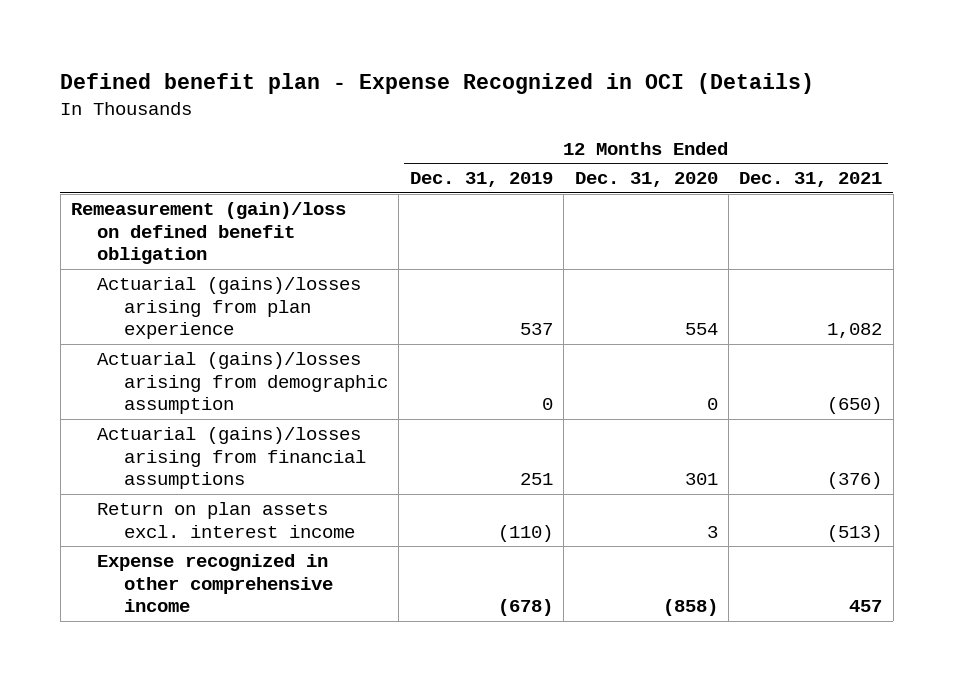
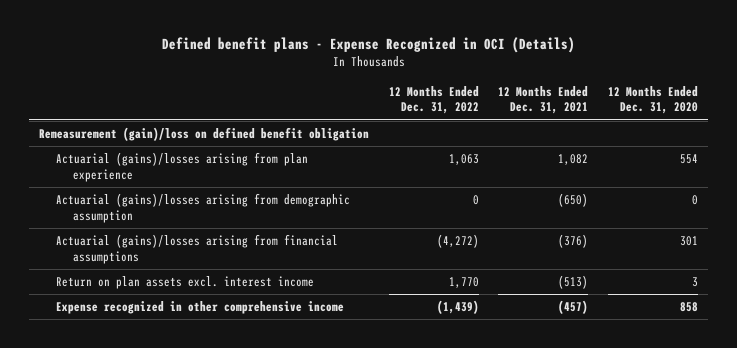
- Defined benefit plan - Expense Recognized in OCI (Details)
+ Defined benefit plans - Expense Recognized in OCI (Details)
- | 12 Months Ended Dec. 31, 2019 | 12 Months Ended Dec. 31, 2020 | 12 Months Ended Dec. 31, 2021
+ | 12 Months Ended Dec. 31, 2022 | 12 Months Ended Dec. 31, 2021 | 12 Months Ended Dec. 31, 2020
- Expense recognized in other comprehensive income | (678) | (858) | 457
+ Expense recognized in other comprehensive income | (1,439) | (457) | 858

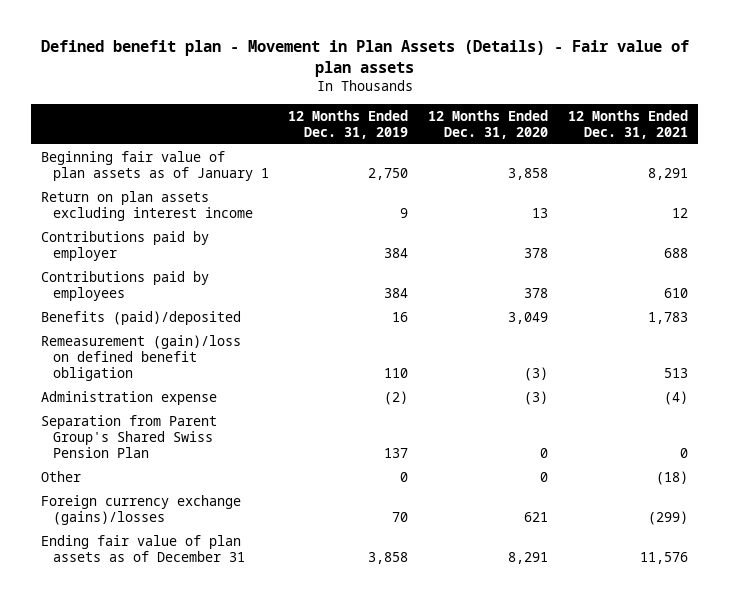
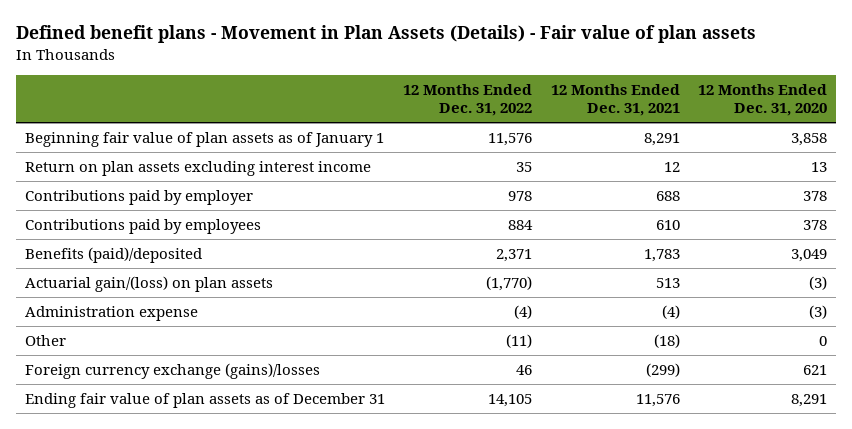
- Defined benefit plan - Movement in Plan Assets (Details) - Fair value of plan assets
+ Defined benefit plans - Movement in Plan Assets (Details) - Fair value of plan assets
- | 12 Months Ended Dec. 31, 2019 | 12 Months Ended Dec. 31, 2020 | 12 Months Ended Dec. 31, 2021
+ | 12 Months Ended Dec. 31, 2022 | 12 Months Ended Dec. 31, 2021 | 12 Months Ended Dec. 31, 2020
- Remeasurement (gain)/loss on defined benefit obligation | 110 | (3) | 513
+ Actuarial gain/(loss) on plan assets | (1,770) | 513 | (3)
- Separation from Parent Group's Shared Swiss Pension Plan | 137 | 0 | 0

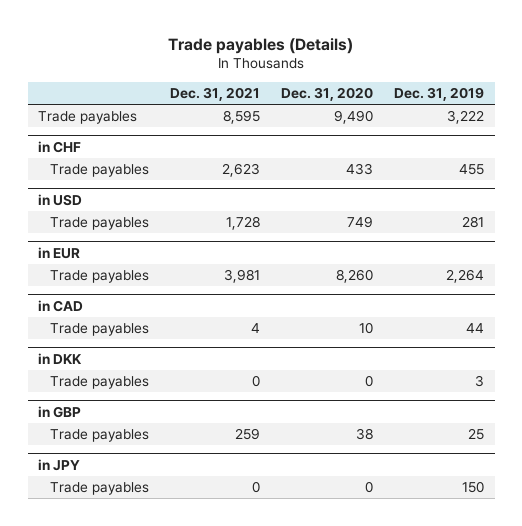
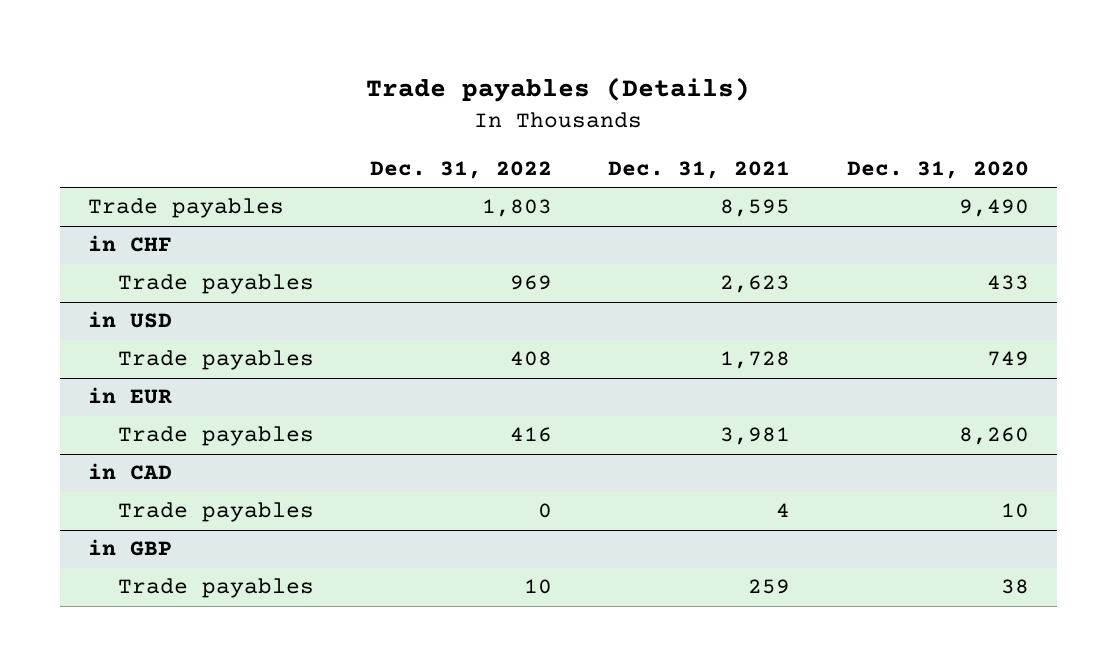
- | Dec. 31, 2021 | Dec. 31, 2020 | Dec. 31, 2019
+ | Dec. 31, 2022 | Dec. 31, 2021 | Dec. 31, 2020
- in DKK
- Trade payables | 0 | 0 | 3
- in JPY
- Trade payables | 0 | 0 | 150

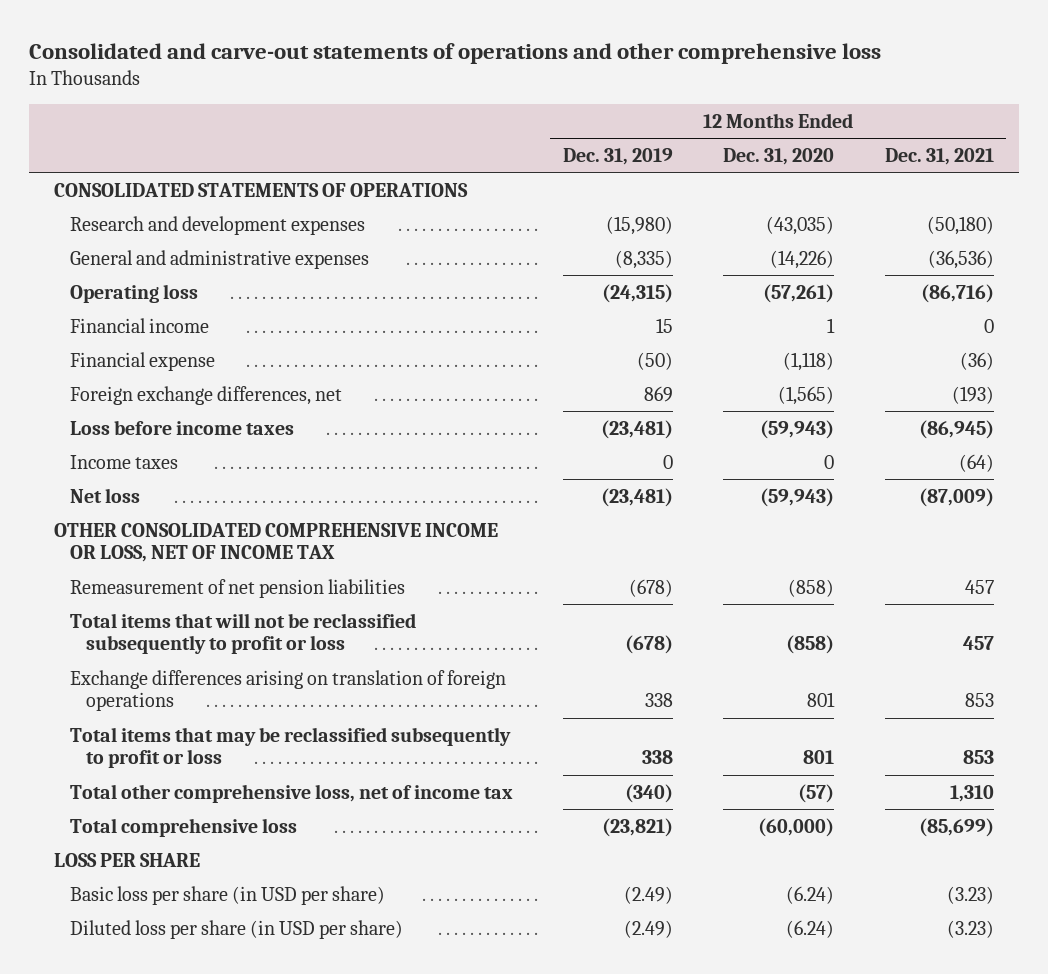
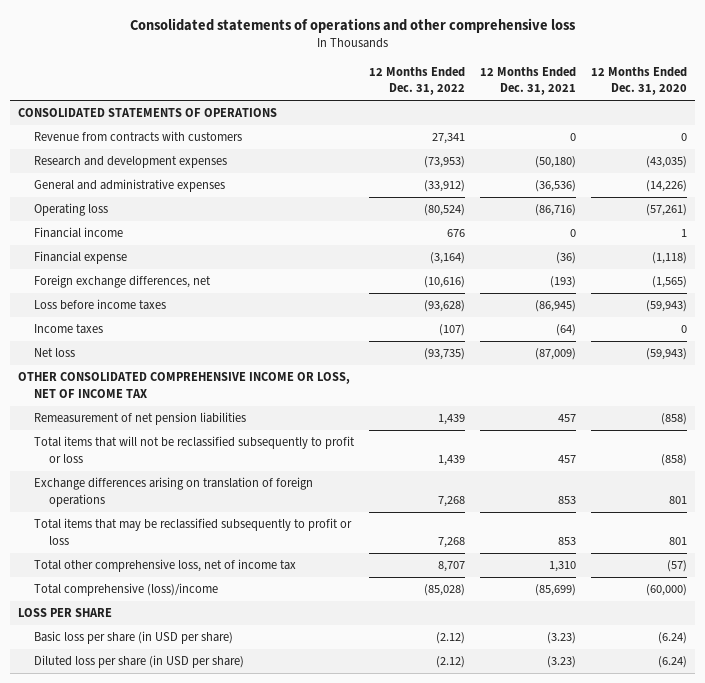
- Consolidated and carve-out statements of operations and other comprehensive loss
+ Consolidated statements of operations and other comprehensive loss
- | 12 Months Ended Dec. 31, 2019 | 12 Months Ended Dec. 31, 2020 | 12 Months Ended Dec. 31, 2021
+ | 12 Months Ended Dec. 31, 2022 | 12 Months Ended Dec. 31, 2021 | 12 Months Ended Dec. 31, 2020
+ Revenue from contracts with customers | 27,341 | 0 | 0
- Total comprehensive loss | (23,821) | (60,000) | (85,699)
+ Total comprehensive (loss)/income | (85,028) | (85,699) | (60,000)

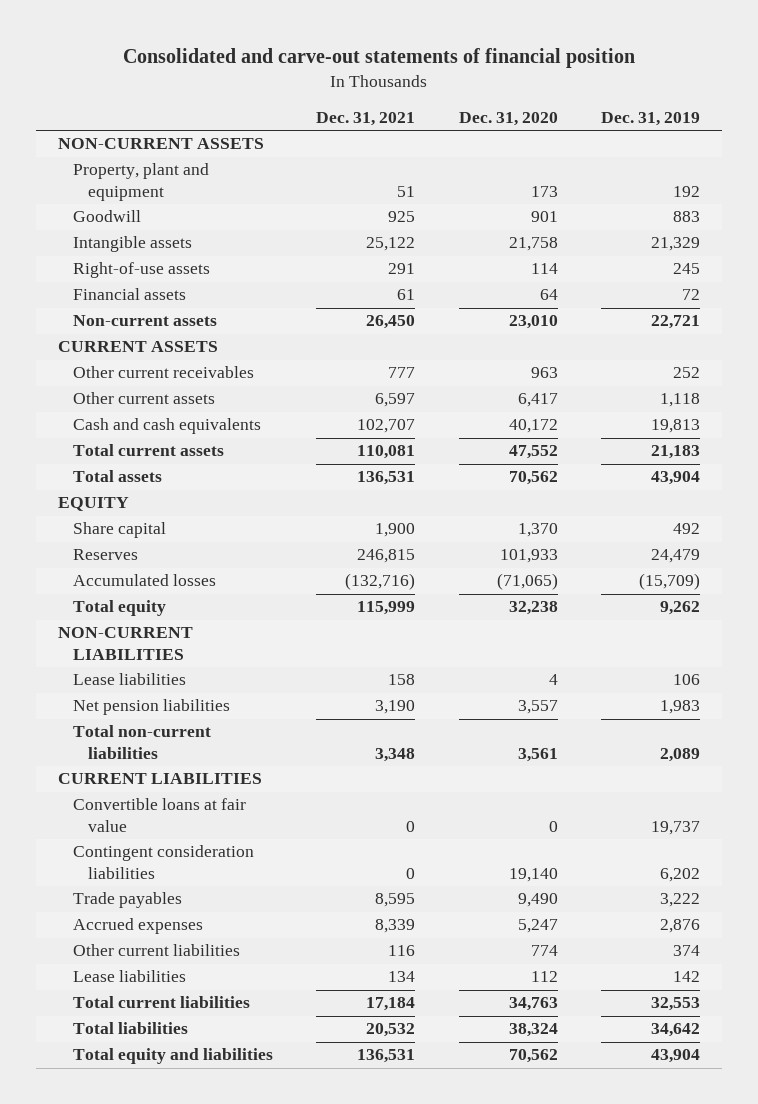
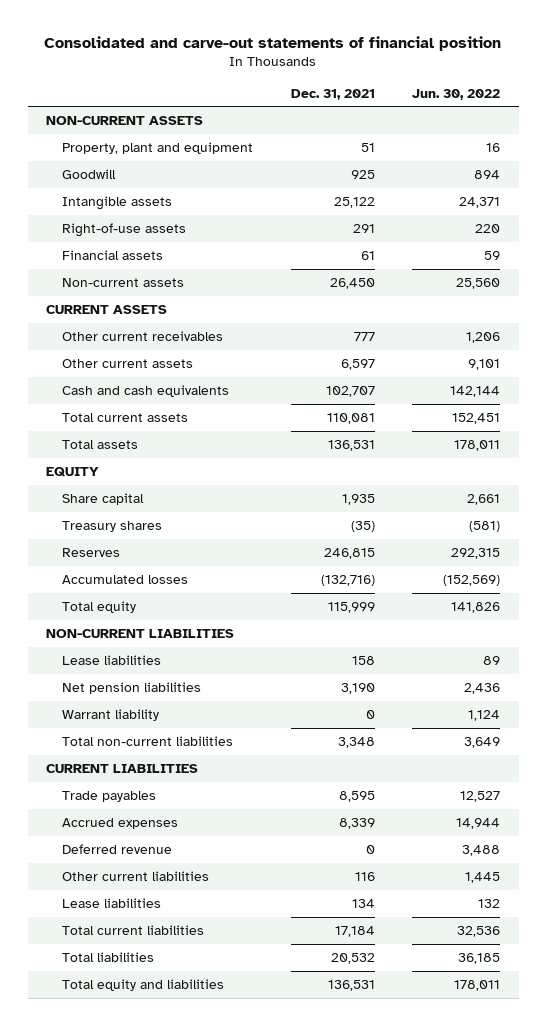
- | Dec. 31, 2021 | Dec. 31, 2020 | Dec. 31, 2019
+ | Dec. 31, 2021 | Jun. 30, 2022
- Share capital | 1,900 | 1,370 | 492
+ Share capital | 1,935 | 2,661
+ Treasury shares | (35) | (581)
+ Warrant liability | 0 | 1,124
- Convertible loans at fair value | 0 | 0 | 19,737
- Contingent consideration liabilities | 0 | 19,140 | 6,202
+ Deferred revenue | 0 | 3,488

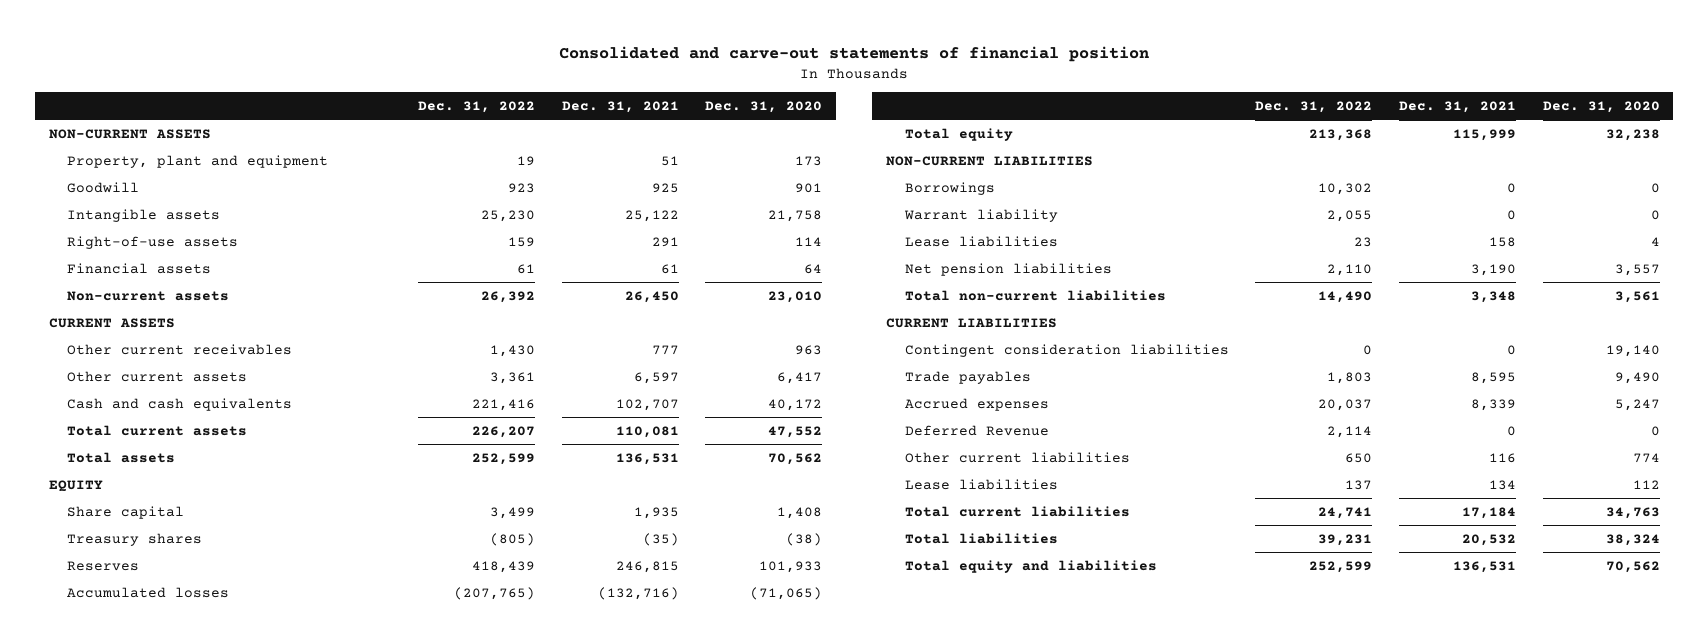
- | Dec. 31, 2021 | Jun. 30, 2022
+ | Dec. 31, 2022 | Dec. 31, 2021 | Dec. 31, 2020
+ Borrowings | 10,302 | 0 | 0
moved up: Warrant liability | 2,055 | 0 | 0
+ Contingent consideration liabilities | 0 | 0 | 19,140
- Deferred revenue | 0 | 3,488
+ Deferred Revenue | 2,114 | 0 | 0

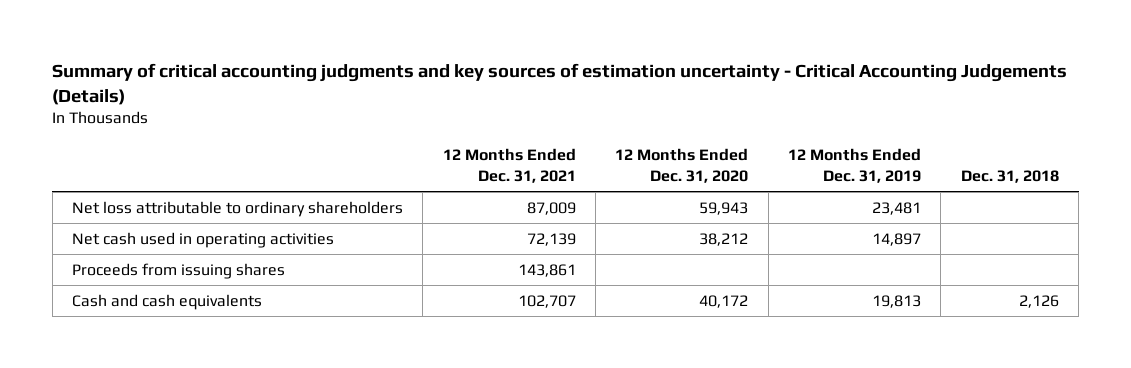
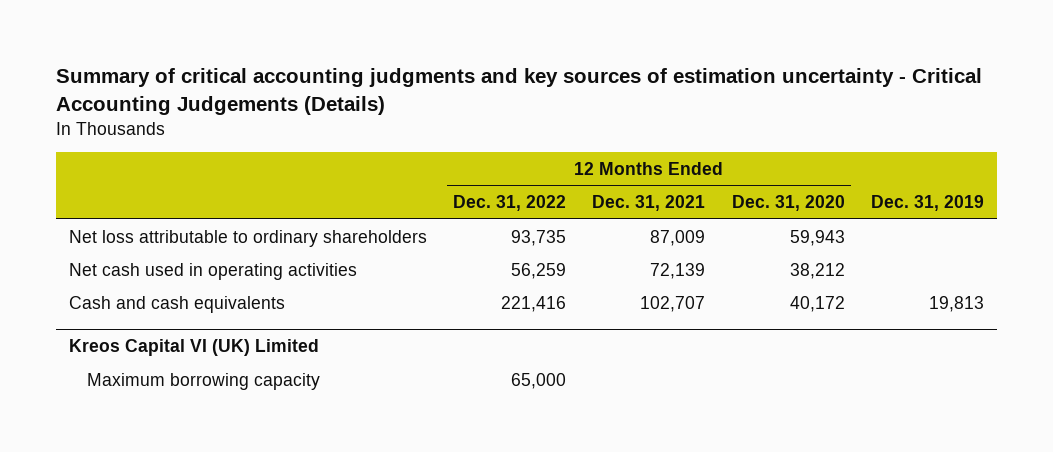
- | 12 Months Ended Dec. 31, 2021 | 12 Months Ended Dec. 31, 2020 | 12 Months Ended Dec. 31, 2019 | Dec. 31, 2018
+ | 12 Months Ended Dec. 31, 2022 | 12 Months Ended Dec. 31, 2021 | 12 Months Ended Dec. 31, 2020 | Dec. 31, 2019
- Proceeds from issuing shares | 143,861 | | |
+ Kreos Capital VI (UK) Limited
+ Maximum borrowing capacity | 65,000 | | |

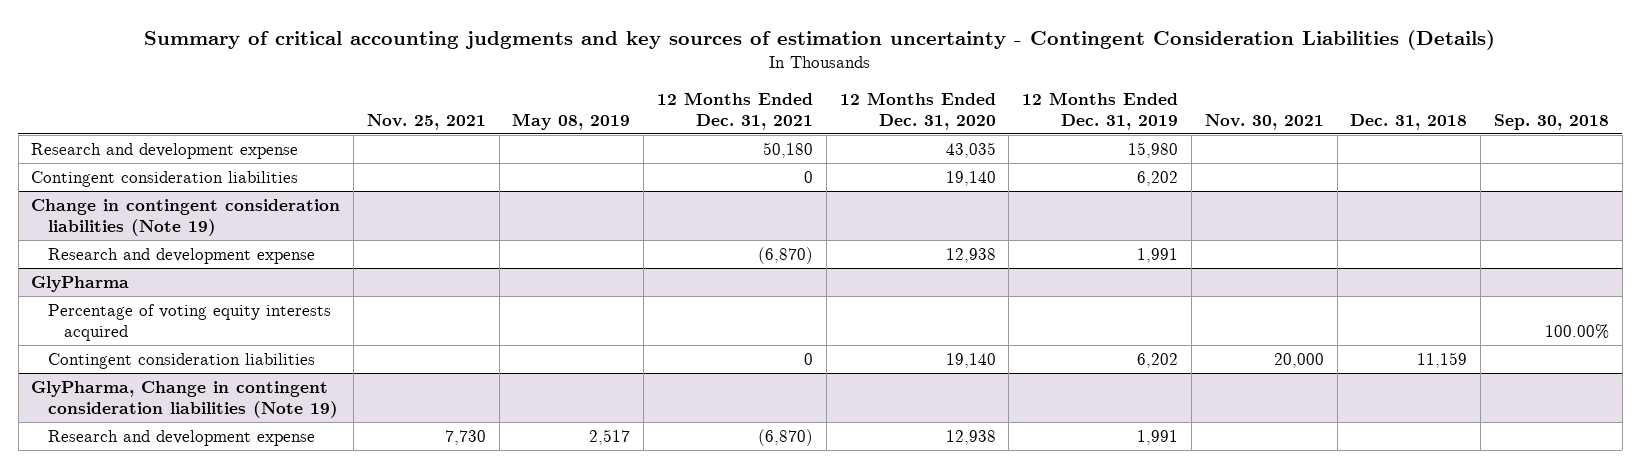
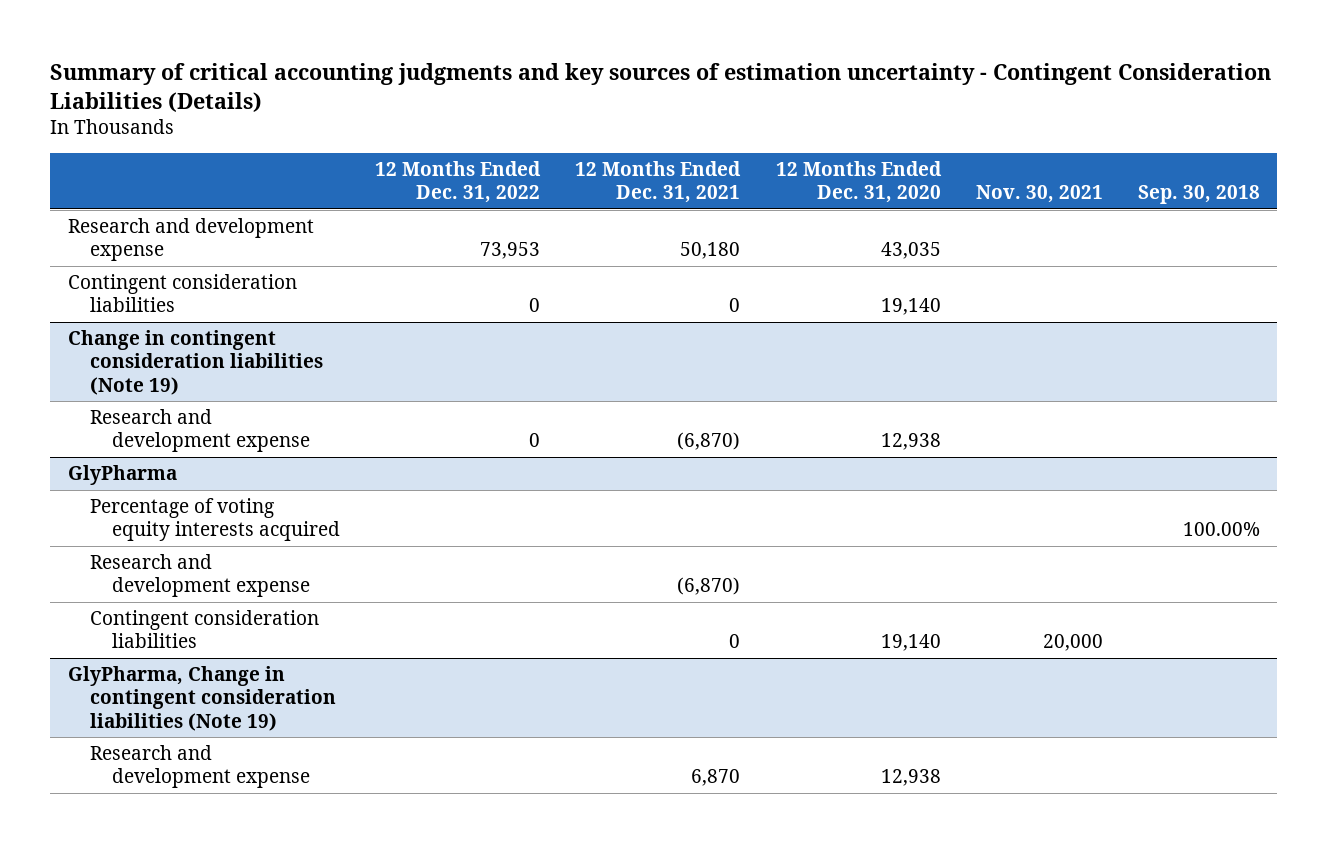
- | Nov. 25, 2021 | May 08, 2019 | 12 Months Ended Dec. 31, 2021 | 12 Months Ended Dec. 31, 2020 | 12 Months Ended Dec. 31, 2019 | Nov. 30, 2021 | Dec. 31, 2018 | Sep. 30, 2018
+ | 12 Months Ended Dec. 31, 2022 | 12 Months Ended Dec. 31, 2021 | 12 Months Ended Dec. 31, 2020 | Nov. 30, 2021 | Sep. 30, 2018
@ GlyPharma
+ Research and development expense | | (6,870) | | |
@ GlyPharma, Change in contingent consideration liabilities (Note 19)
- Research and development expense | 7,730 | 2,517 | (6,870) | 12,938 | 1,991 | | |
+ Research and development expense | | 6,870 | 12,938 | |

